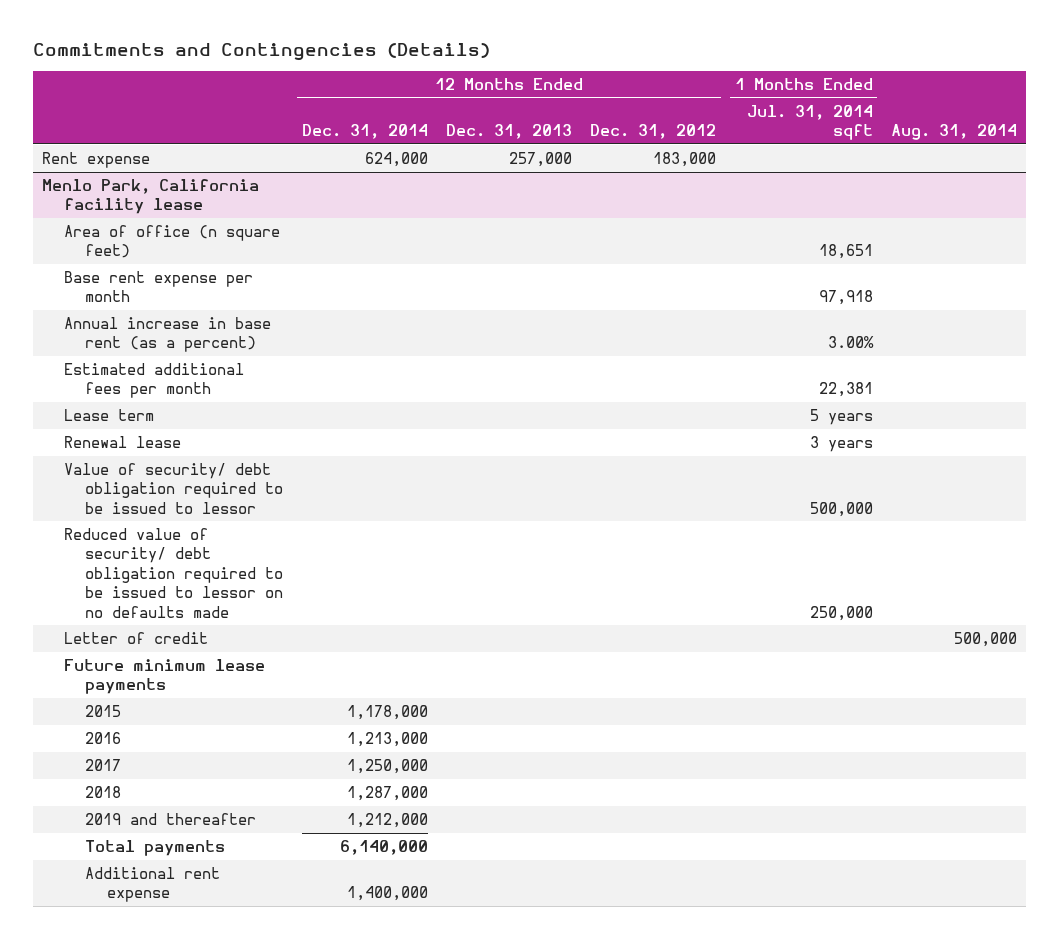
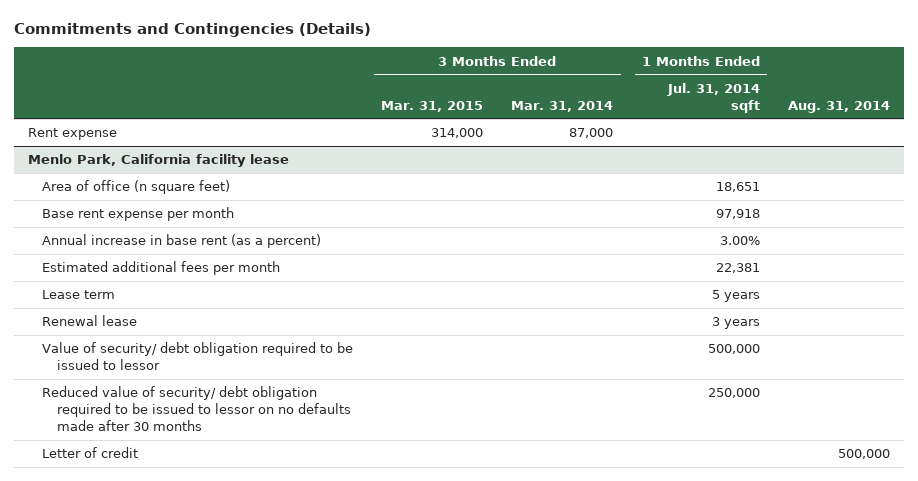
- | 12 Months Ended Dec. 31, 2014 | 12 Months Ended Dec. 31, 2013 | 12 Months Ended Dec. 31, 2012 | 1 Months Ended Jul. 31, 2014 sqft | Aug. 31, 2014
+ | 3 Months Ended Mar. 31, 2015 | 3 Months Ended Mar. 31, 2014 | 1 Months Ended Jul. 31, 2014 sqft | Aug. 31, 2014
@ Menlo Park, California facility lease
- Reduced value of security/ debt obligation required to be issued to lessor on no defaults made | | | | 250,000 |
+ Reduced value of security/ debt obligation required to be issued to lessor on no defaults made after 30 months | | | 250,000 |
- Future minimum lease payments
- 2015 | 1,178,000 | | | |
- 2016 | 1,213,000 | | | |
- 2017 | 1,250,000 | | | |
- 2018 | 1,287,000 | | | |
- 2019 and thereafter | 1,212,000 | | | |
- Total payments | 6,140,000 | | | |
- Additional rent expense | 1,400,000 | | | |

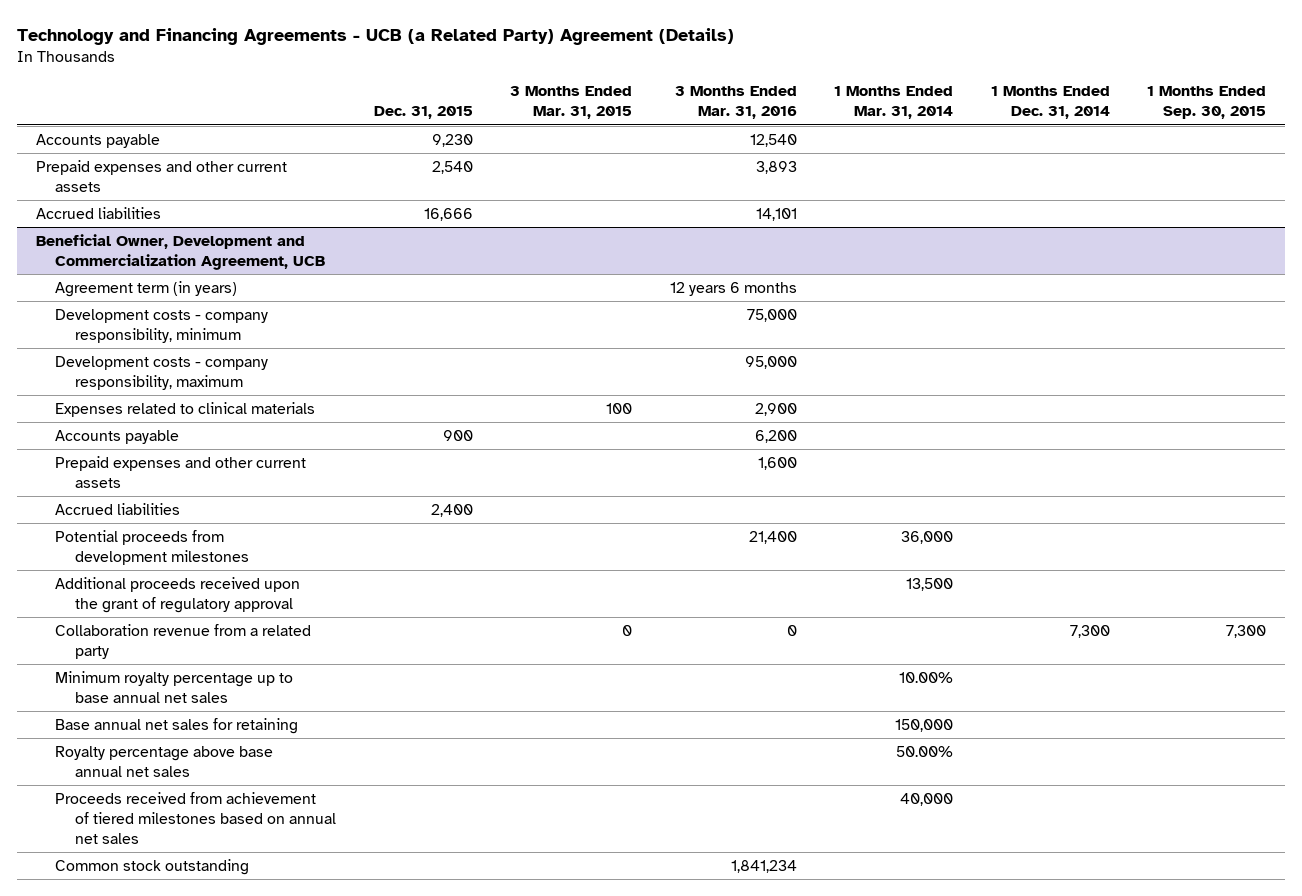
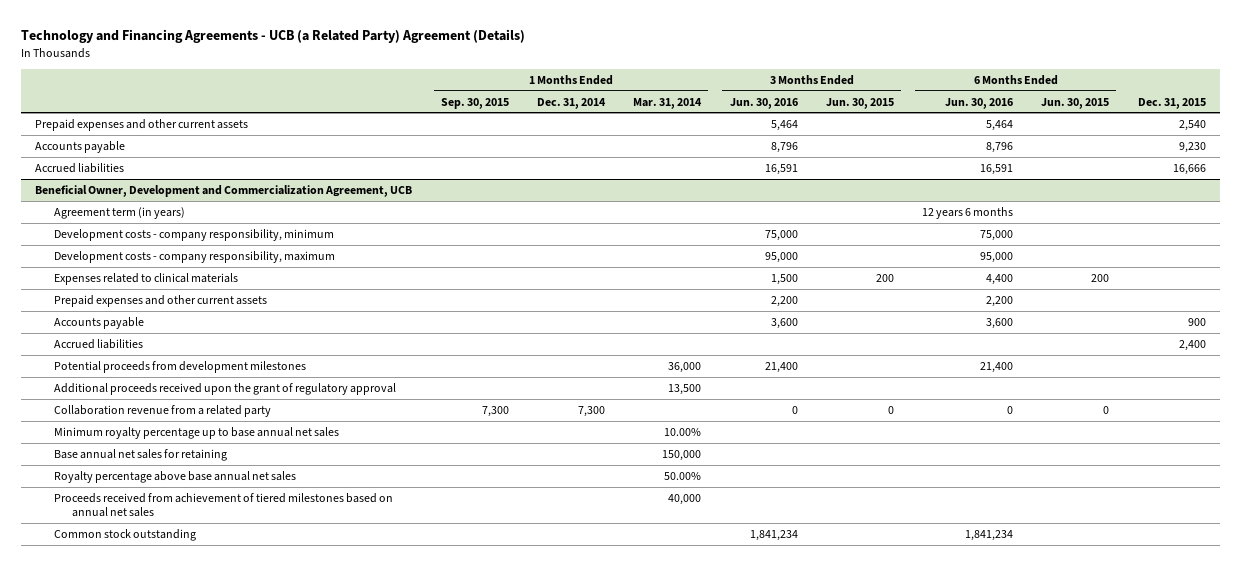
- | Dec. 31, 2015 | 3 Months Ended Mar. 31, 2015 | 3 Months Ended Mar. 31, 2016 | 1 Months Ended Mar. 31, 2014 | 1 Months Ended Dec. 31, 2014 | 1 Months Ended Sep. 30, 2015
+ | 1 Months Ended Sep. 30, 2015 | 1 Months Ended Dec. 31, 2014 | 1 Months Ended Mar. 31, 2014 | 3 Months Ended Jun. 30, 2016 | 3 Months Ended Jun. 30, 2015 | 6 Months Ended Jun. 30, 2016 | 6 Months Ended Jun. 30, 2015 | Dec. 31, 2015
moved down: Accounts payable | | | | 8,796 | | 8,796 | | 9,230
@ Beneficial Owner, Development and Commercialization Agreement, UCB
moved down: Accounts payable | | | | 3,600 | | 3,600 | | 900

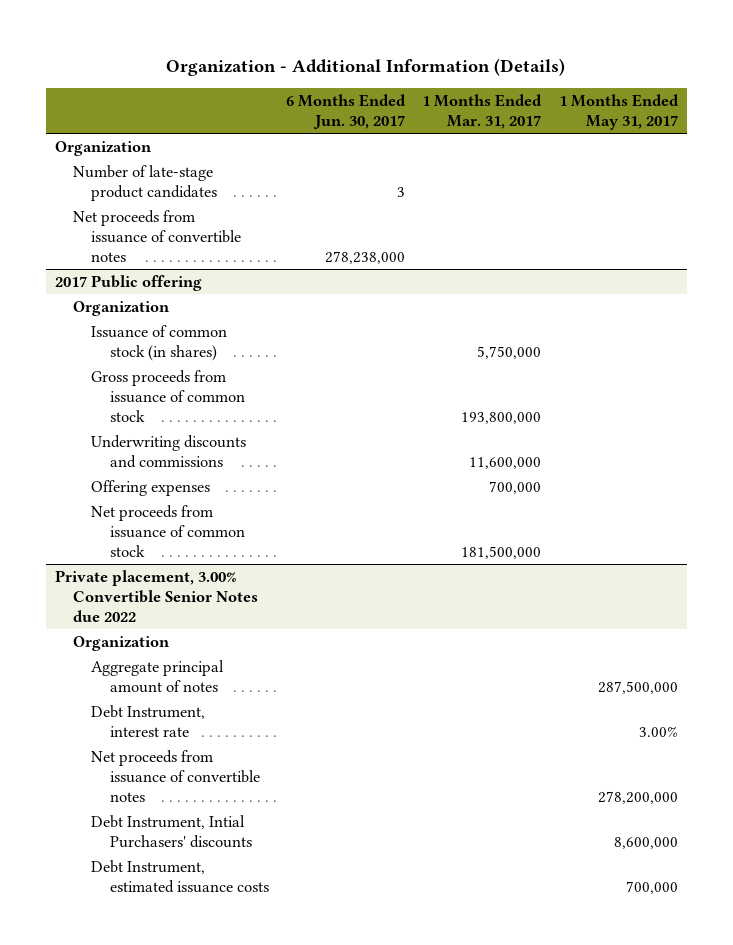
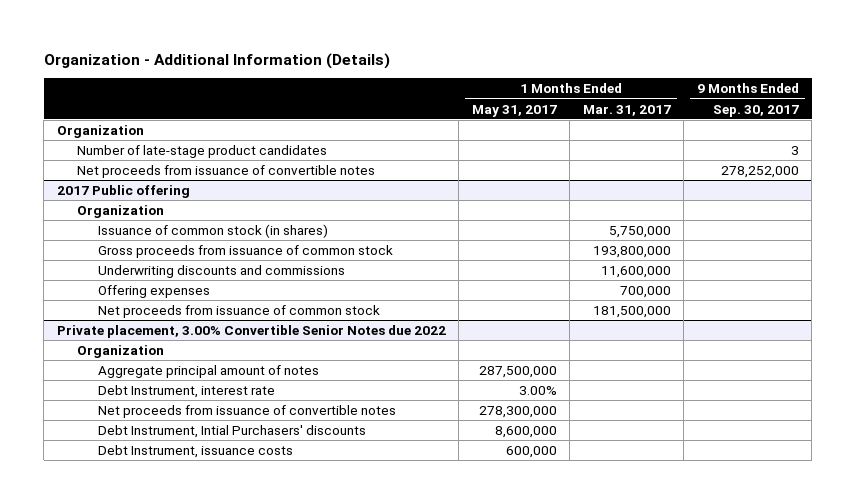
- | 6 Months Ended Jun. 30, 2017 | 1 Months Ended Mar. 31, 2017 | 1 Months Ended May 31, 2017
+ | 1 Months Ended May 31, 2017 | 1 Months Ended Mar. 31, 2017 | 9 Months Ended Sep. 30, 2017
@ Private placement, 3.00% Convertible Senior Notes due 2022
- Net proceeds from issuance of convertible notes | | | 278,200,000
+ Net proceeds from issuance of convertible notes | 278,300,000 | |
- Debt Instrument, estimated issuance costs | | | 700,000
+ Debt Instrument, issuance costs | 600,000 | |

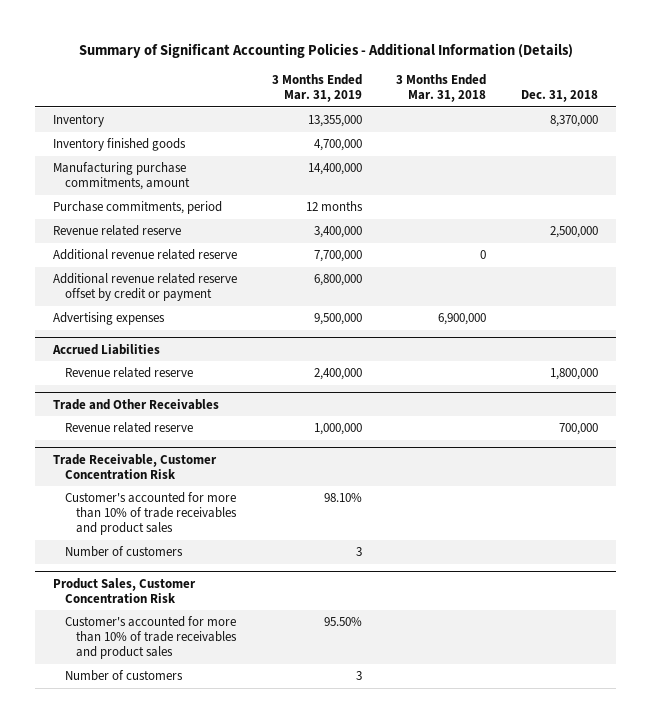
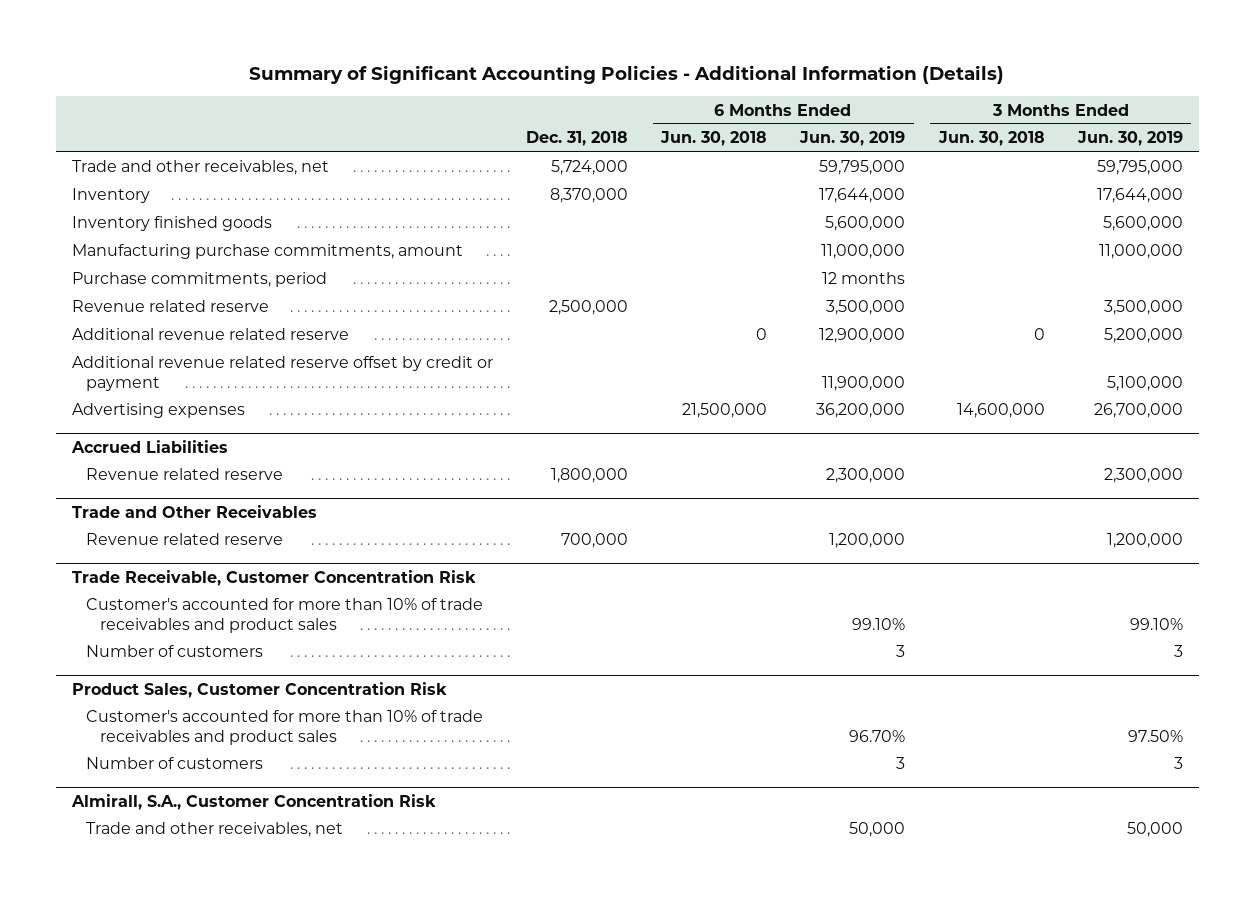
- | 3 Months Ended Mar. 31, 2019 | 3 Months Ended Mar. 31, 2018 | Dec. 31, 2018
+ | Dec. 31, 2018 | 6 Months Ended Jun. 30, 2018 | 6 Months Ended Jun. 30, 2019 | 3 Months Ended Jun. 30, 2018 | 3 Months Ended Jun. 30, 2019
+ Trade and other receivables, net | 5,724,000 | | 59,795,000 | | 59,795,000
+ Almirall, S.A., Customer Concentration Risk
+ Trade and other receivables, net | | | 50,000 | | 50,000

